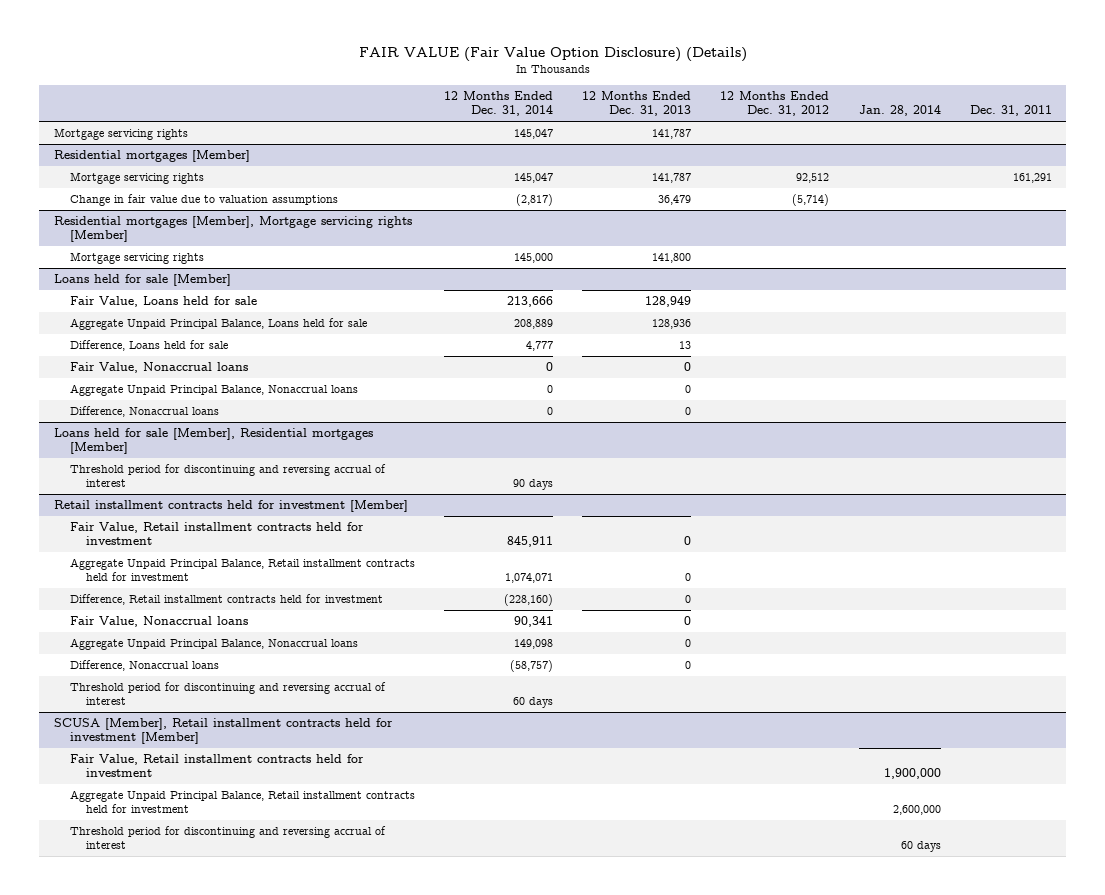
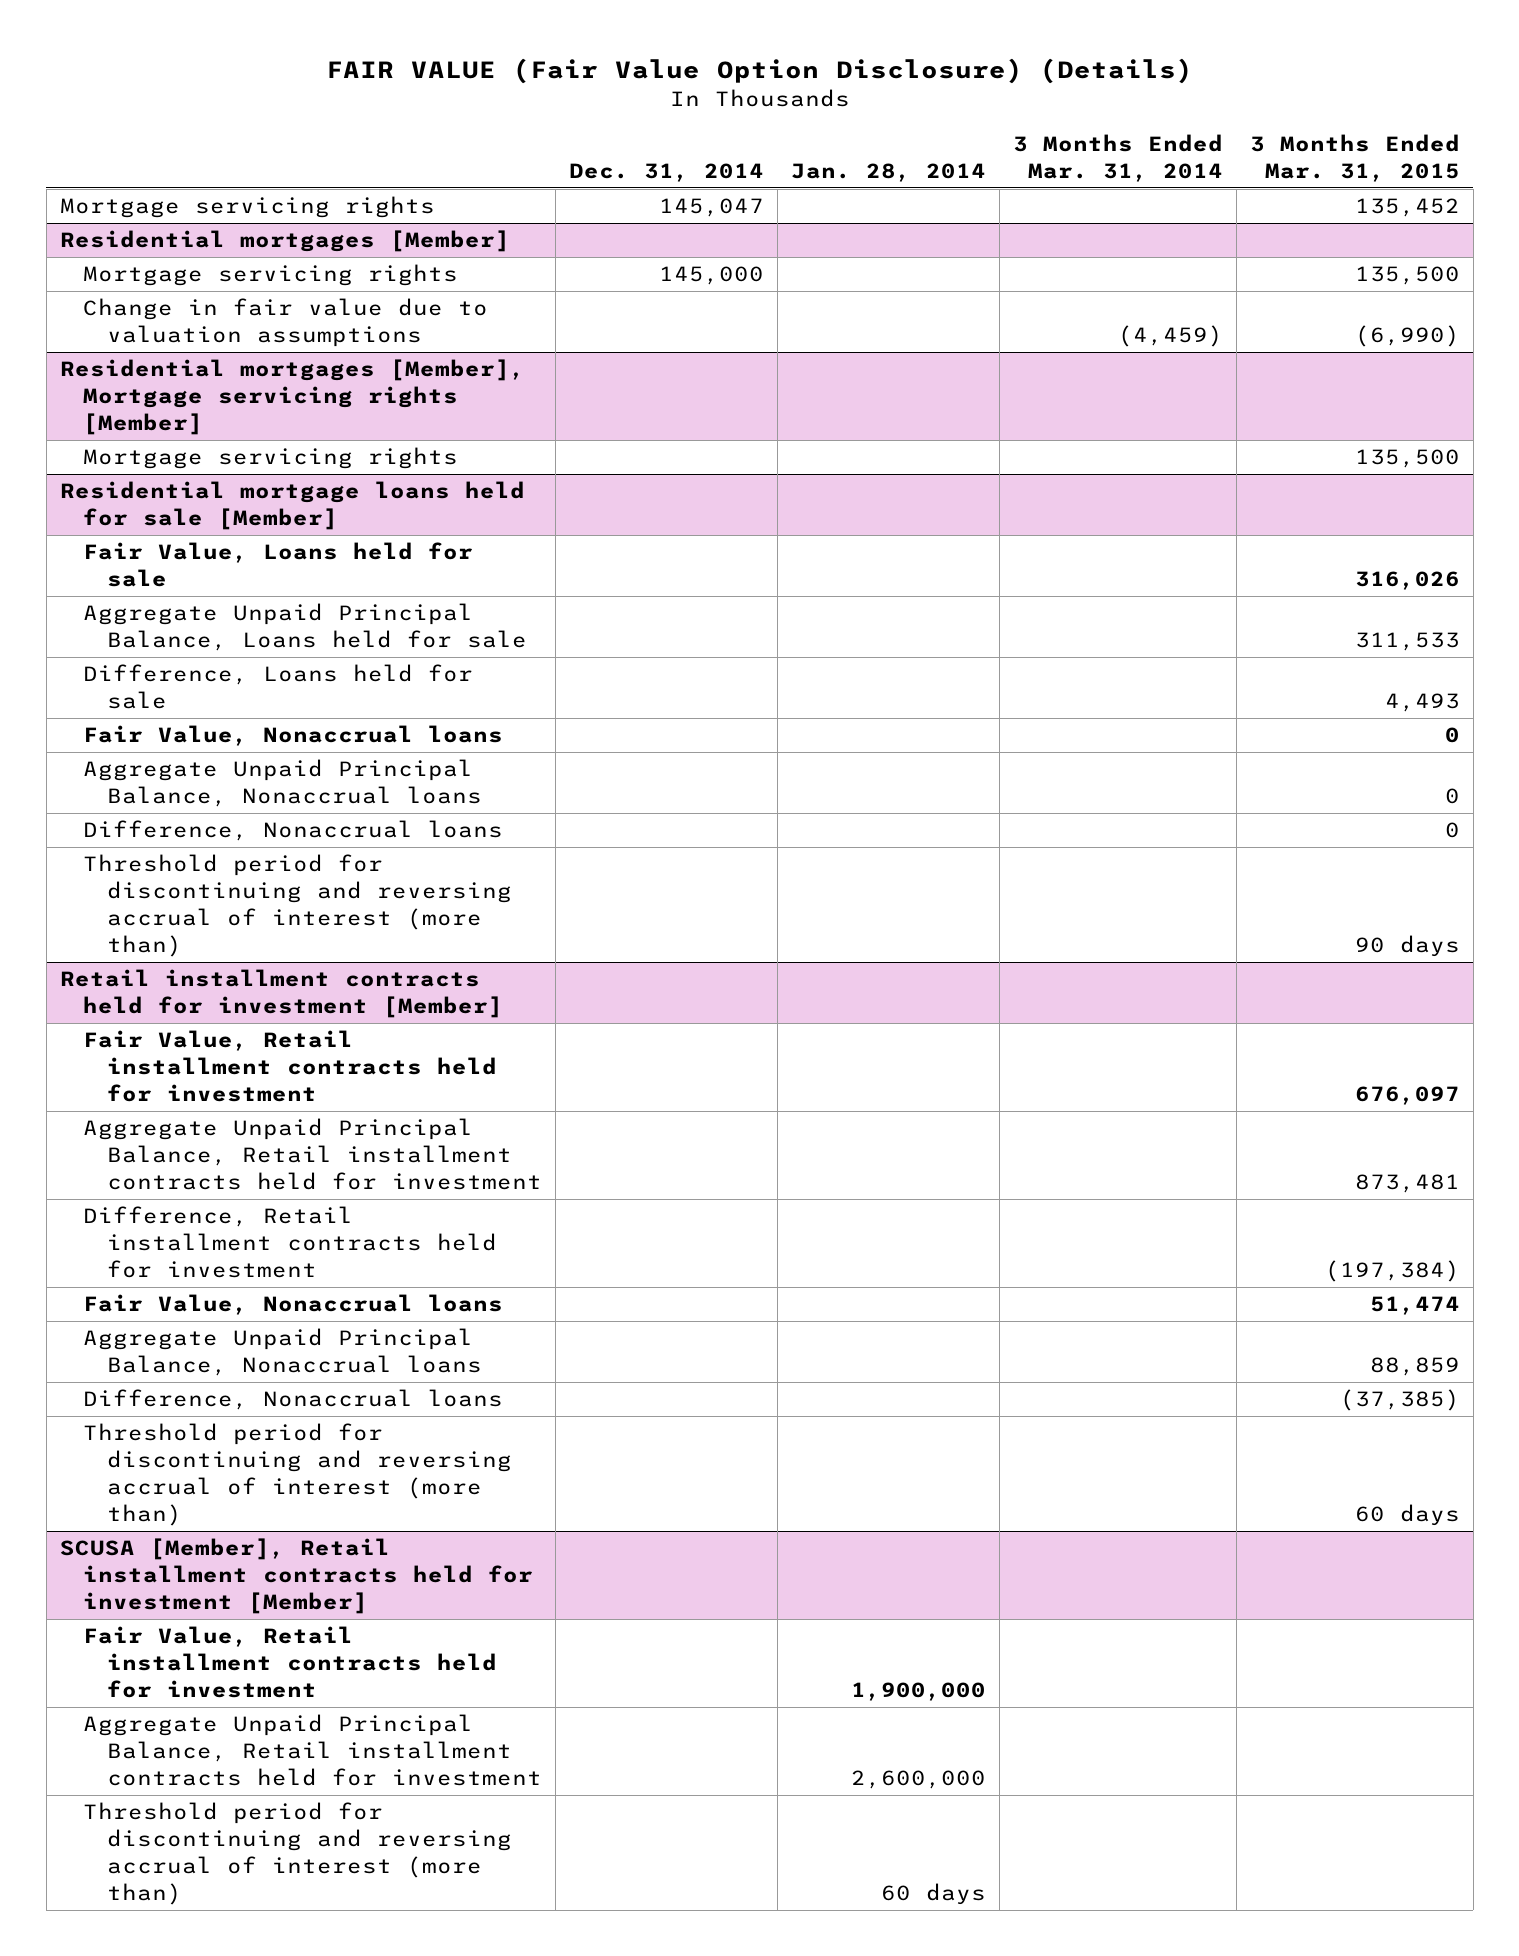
- | 12 Months Ended Dec. 31, 2014 | 12 Months Ended Dec. 31, 2013 | 12 Months Ended Dec. 31, 2012 | Jan. 28, 2014 | Dec. 31, 2011
+ | Dec. 31, 2014 | Jan. 28, 2014 | 3 Months Ended Mar. 31, 2014 | 3 Months Ended Mar. 31, 2015
- Loans held for sale [Member]
+ Residential mortgage loans held for sale [Member]
- Loans held for sale [Member], Residential mortgages [Member]
- Threshold period for discontinuing and reversing accrual of interest | 90 days | | | |
+ Threshold period for discontinuing and reversing accrual of interest (more than) | | | | 90 days
@ Retail installment contracts held for investment [Member]
- Threshold period for discontinuing and reversing accrual of interest | 60 days | | | |
+ Threshold period for discontinuing and reversing accrual of interest (more than) | | | | 60 days
@ SCUSA [Member], Retail installment contracts held for investment [Member]
- Threshold period for discontinuing and reversing accrual of interest | | | | 60 days |
+ Threshold period for discontinuing and reversing accrual of interest (more than) | | 60 days | |

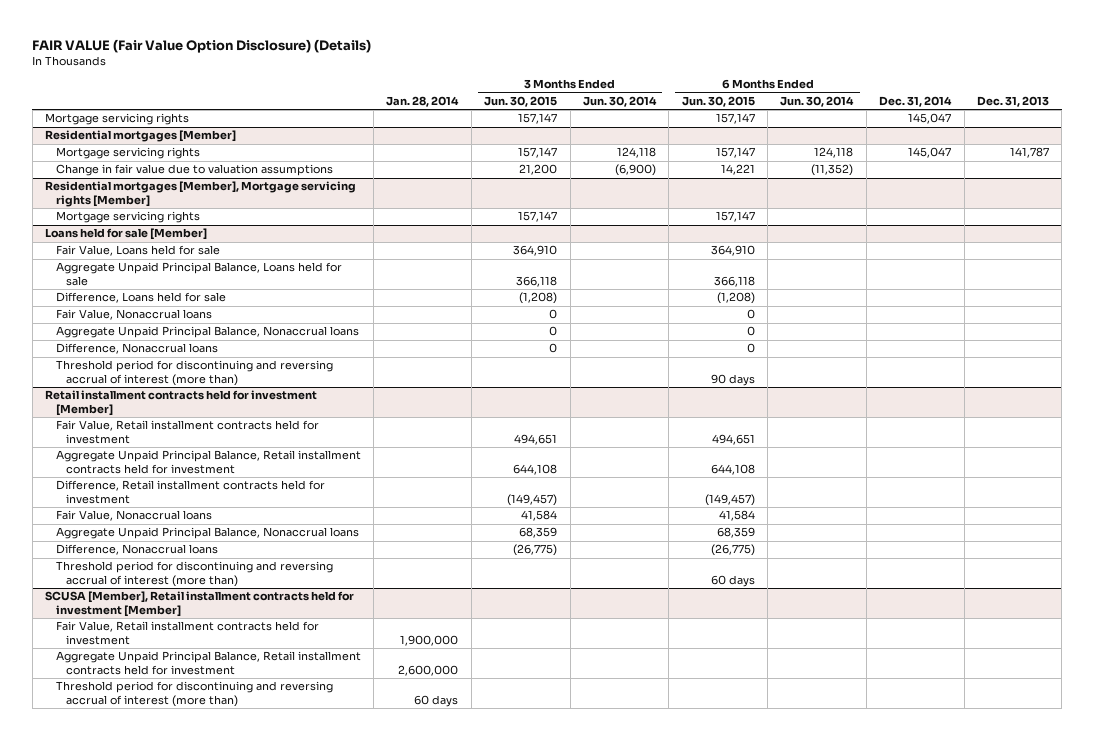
- | Dec. 31, 2014 | Jan. 28, 2014 | 3 Months Ended Mar. 31, 2014 | 3 Months Ended Mar. 31, 2015
+ | Jan. 28, 2014 | 3 Months Ended Jun. 30, 2015 | 3 Months Ended Jun. 30, 2014 | 6 Months Ended Jun. 30, 2015 | 6 Months Ended Jun. 30, 2014 | Dec. 31, 2014 | Dec. 31, 2013
@ Residential mortgages [Member]
- Mortgage servicing rights | 145,000 | | | 135,500
+ Mortgage servicing rights | | 157,147 | 124,118 | 157,147 | 124,118 | 145,047 | 141,787
- Residential mortgage loans held for sale [Member]
+ Loans held for sale [Member]

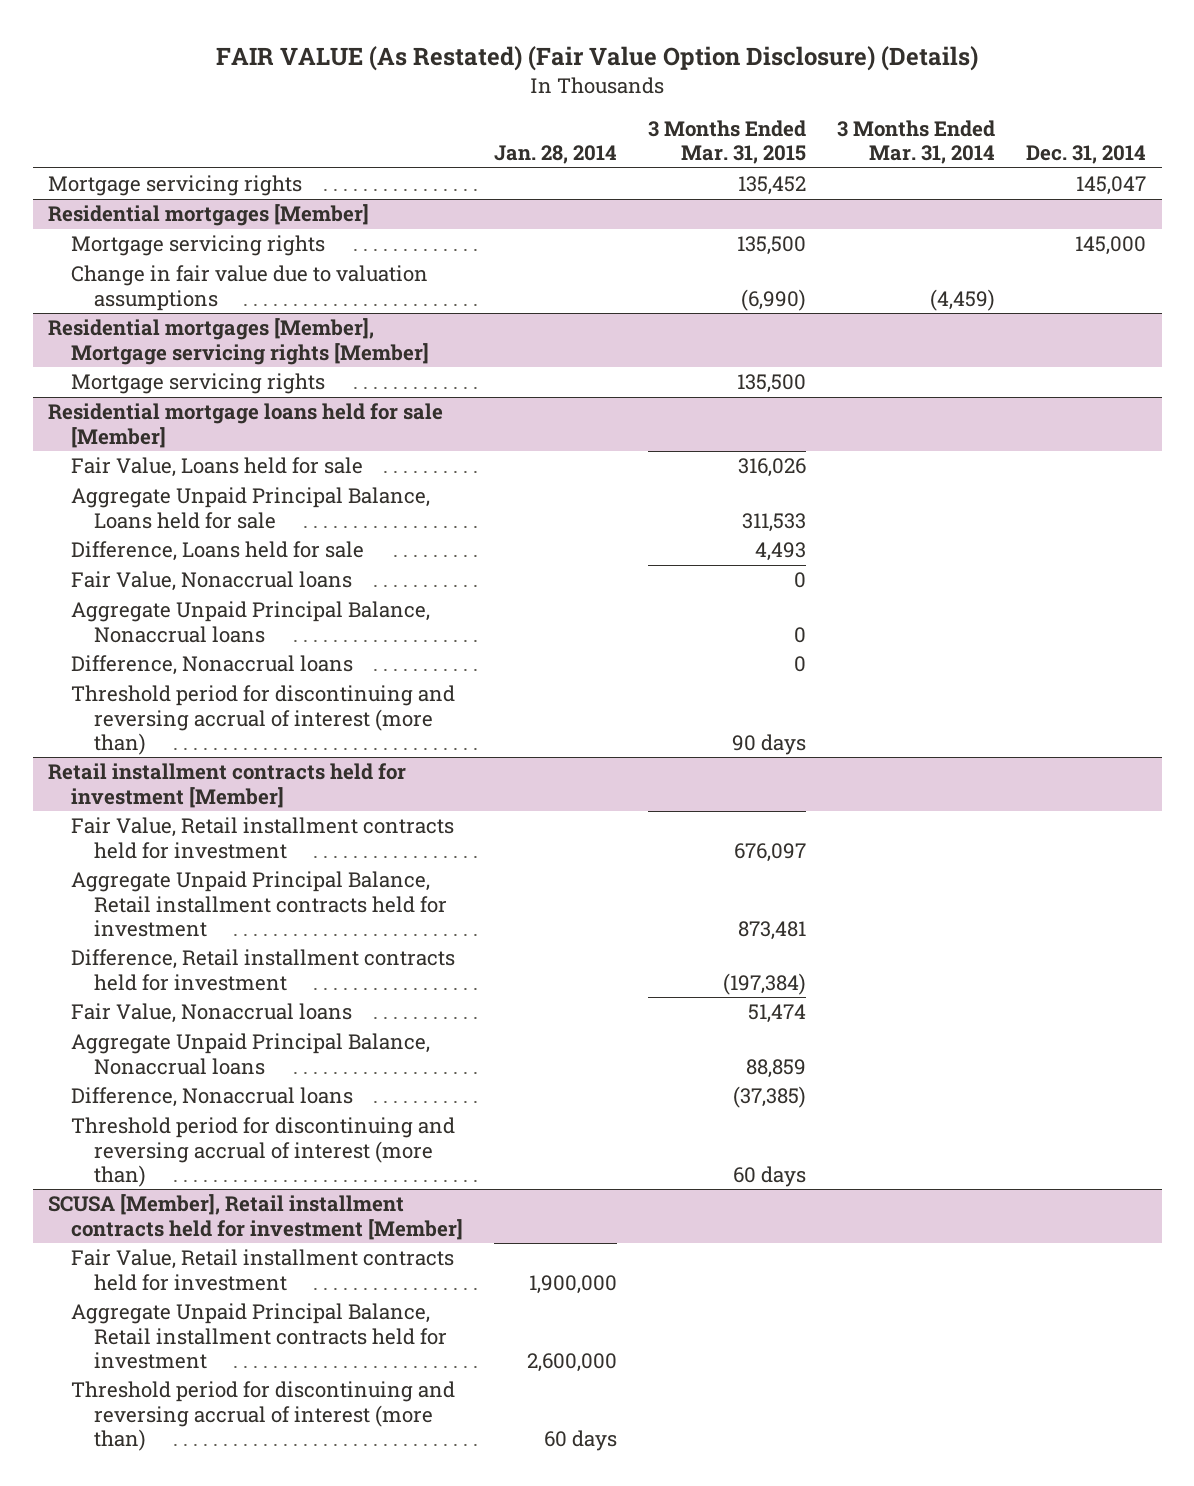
- FAIR VALUE (Fair Value Option Disclosure) (Details)
+ FAIR VALUE (As Restated) (Fair Value Option Disclosure) (Details)
- | Jan. 28, 2014 | 3 Months Ended Jun. 30, 2015 | 3 Months Ended Jun. 30, 2014 | 6 Months Ended Jun. 30, 2015 | 6 Months Ended Jun. 30, 2014 | Dec. 31, 2014 | Dec. 31, 2013
+ | Jan. 28, 2014 | 3 Months Ended Mar. 31, 2015 | 3 Months Ended Mar. 31, 2014 | Dec. 31, 2014
@ Residential mortgages [Member]
- Mortgage servicing rights | | 157,147 | 124,118 | 157,147 | 124,118 | 145,047 | 141,787
+ Mortgage servicing rights | | 135,500 | | 145,000
- Loans held for sale [Member]
+ Residential mortgage loans held for sale [Member]

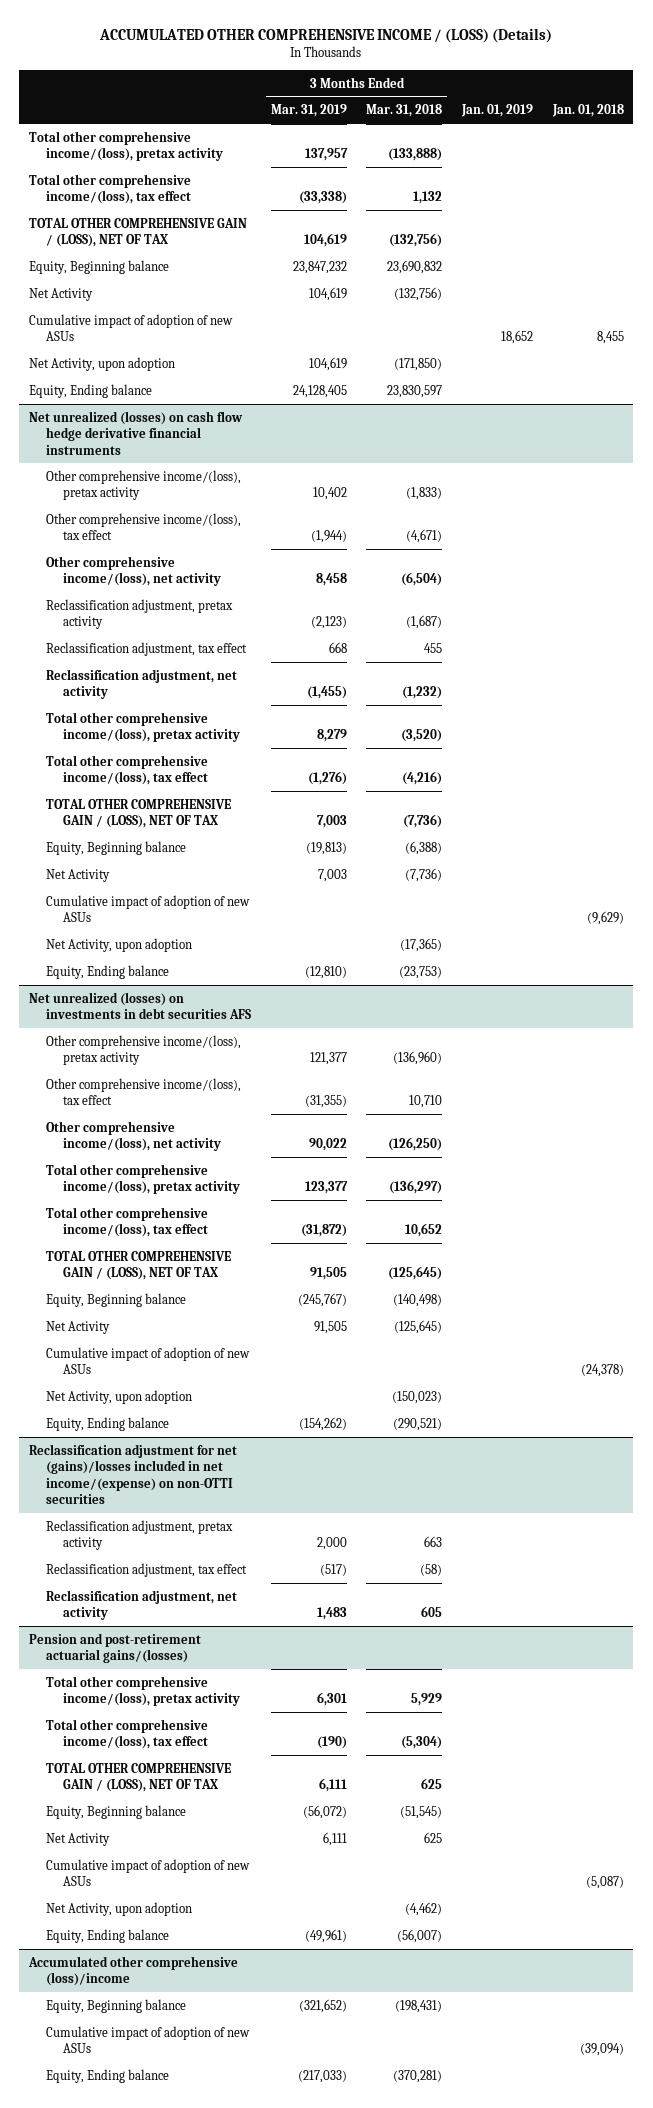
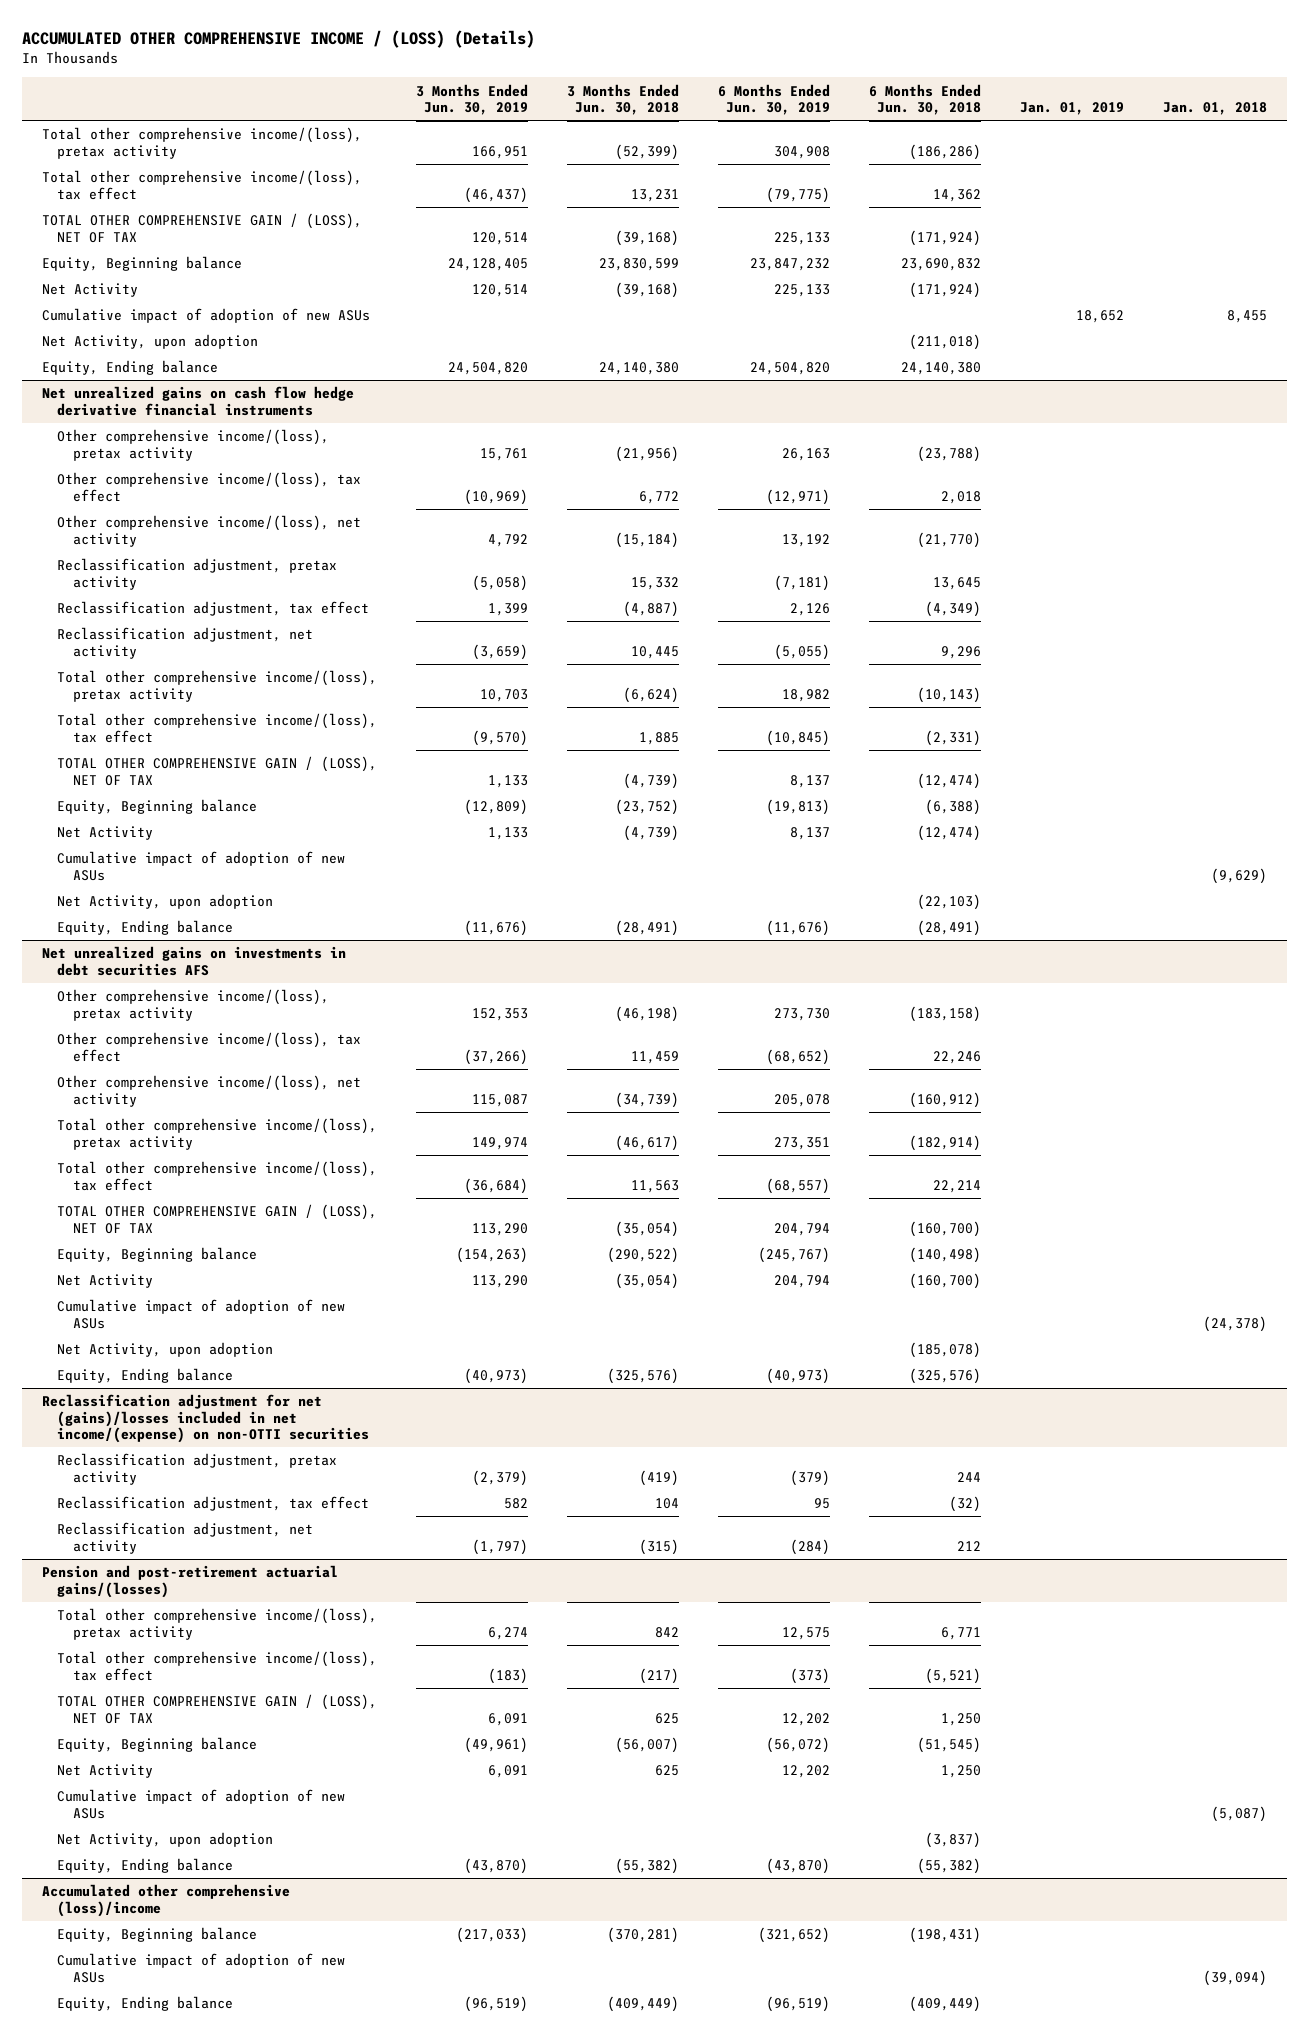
- | 3 Months Ended Mar. 31, 2019 | 3 Months Ended Mar. 31, 2018 | Jan. 01, 2019 | Jan. 01, 2018
+ | 3 Months Ended Jun. 30, 2019 | 3 Months Ended Jun. 30, 2018 | 6 Months Ended Jun. 30, 2019 | 6 Months Ended Jun. 30, 2018 | Jan. 01, 2019 | Jan. 01, 2018
- Net unrealized (losses) on cash flow hedge derivative financial instruments
+ Net unrealized gains on cash flow hedge derivative financial instruments
- Net unrealized (losses) on investments in debt securities AFS
+ Net unrealized gains on investments in debt securities AFS

